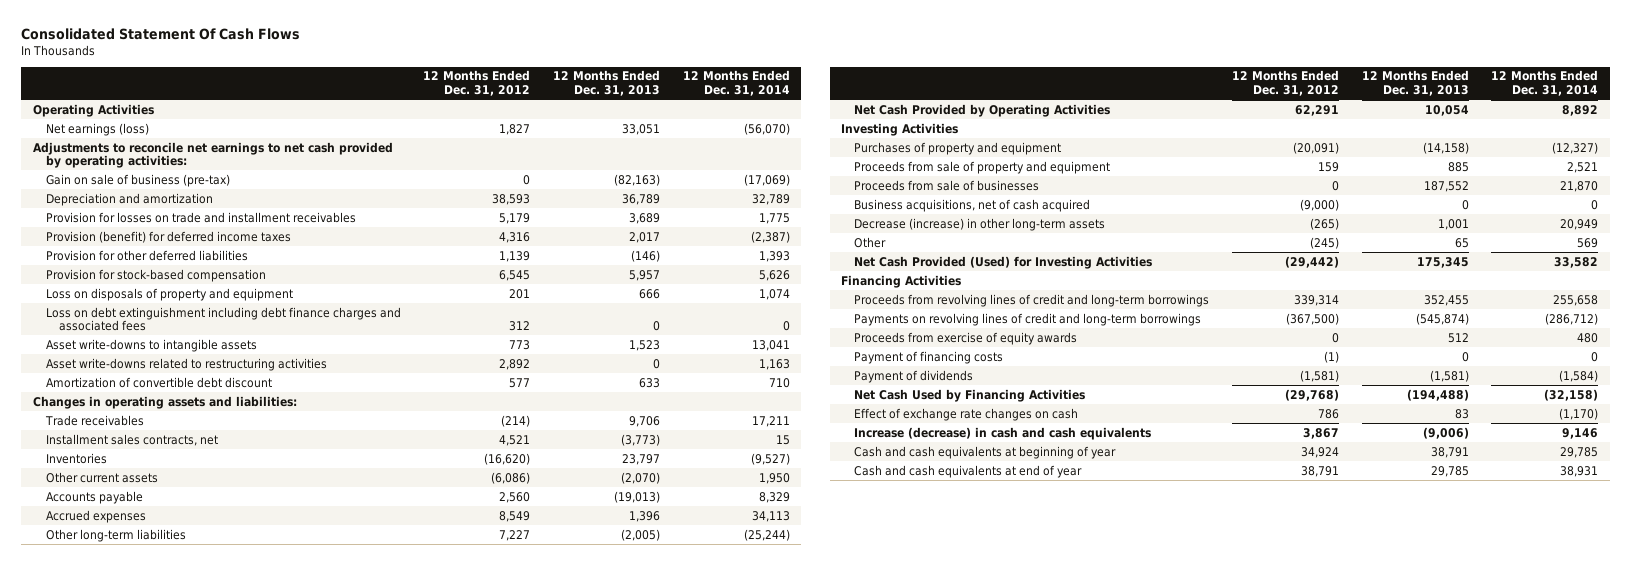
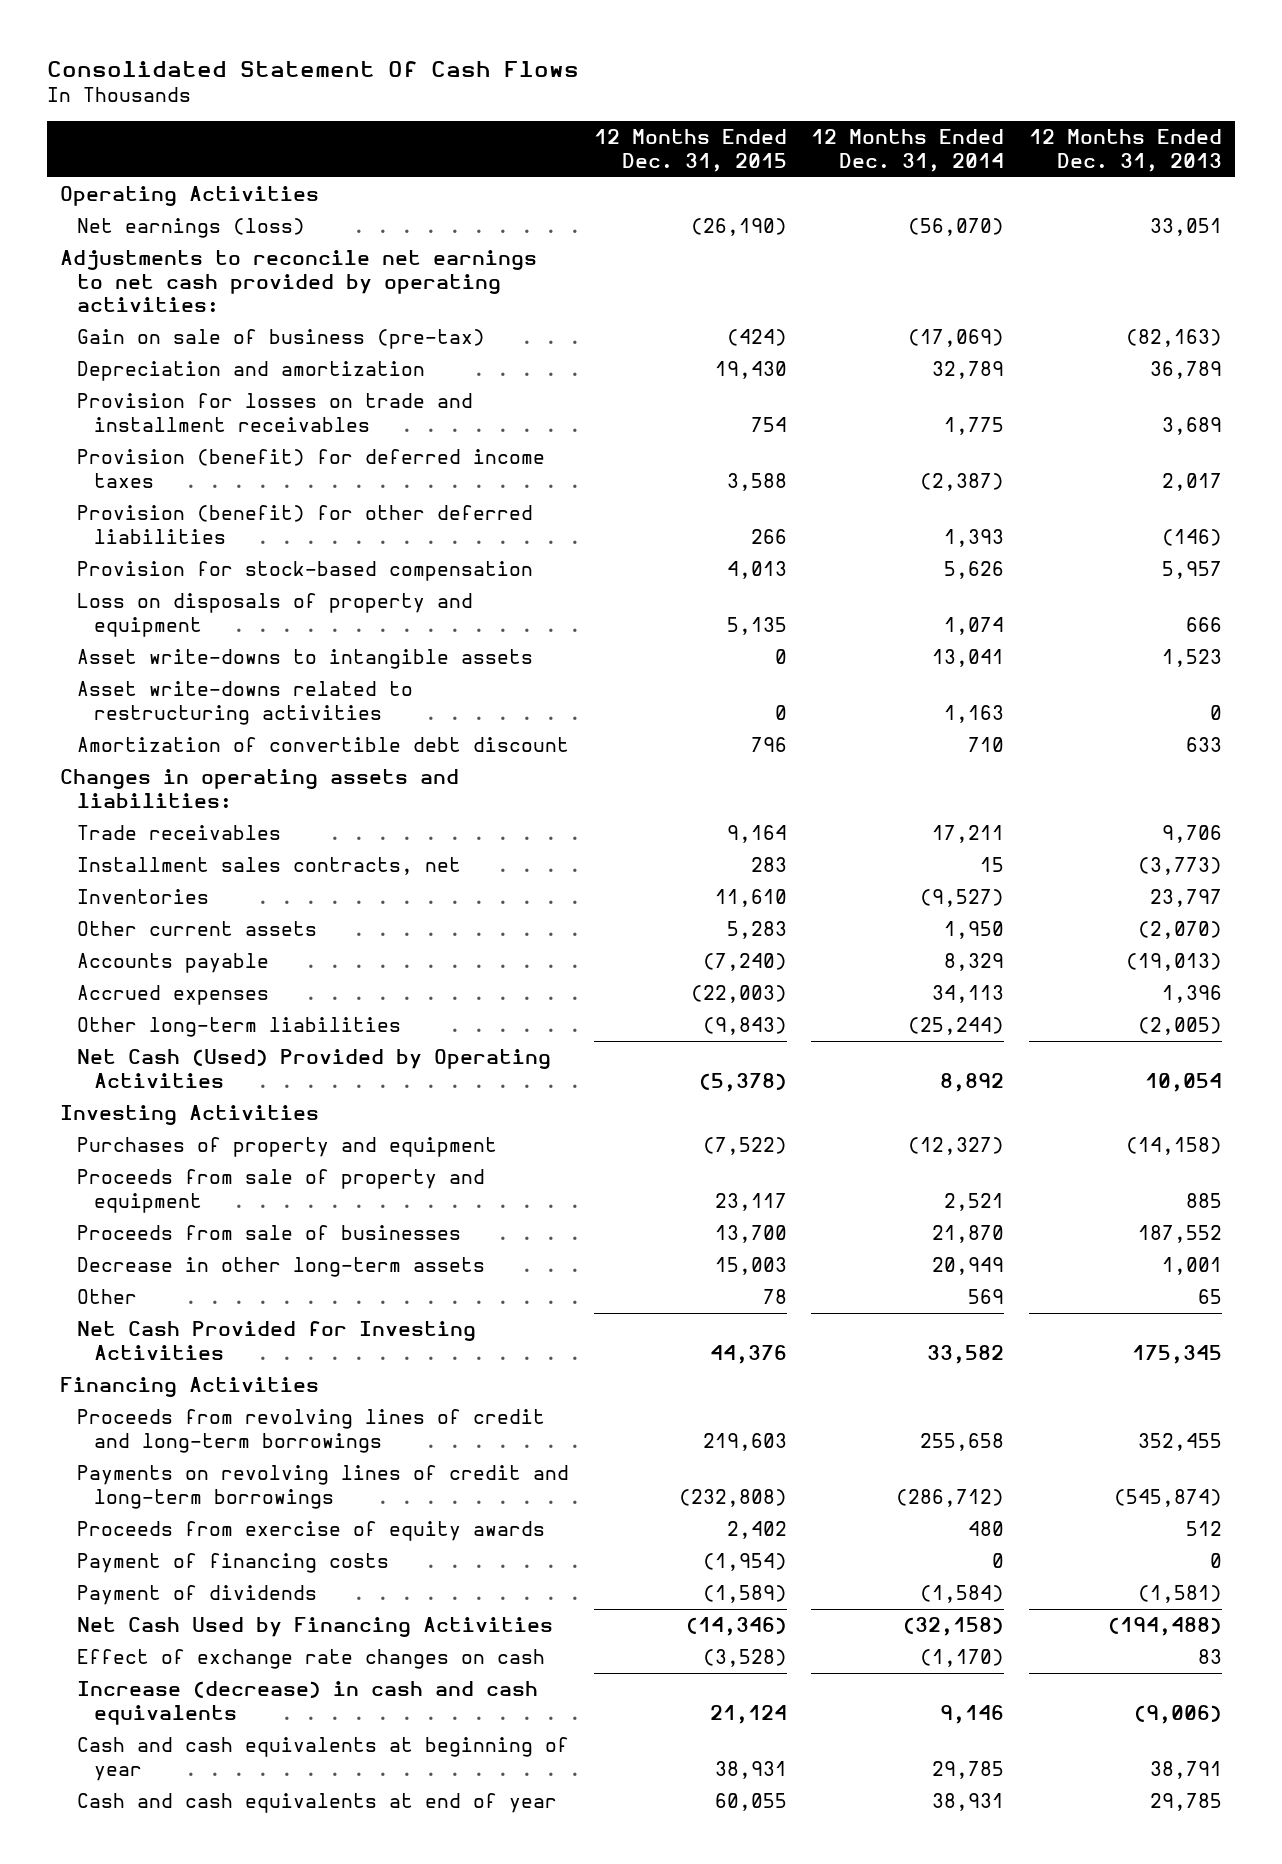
- | 12 Months Ended Dec. 31, 2012 | 12 Months Ended Dec. 31, 2013 | 12 Months Ended Dec. 31, 2014
+ | 12 Months Ended Dec. 31, 2015 | 12 Months Ended Dec. 31, 2014 | 12 Months Ended Dec. 31, 2013
- Provision for other deferred liabilities | 1,139 | (146) | 1,393
+ Provision (benefit) for other deferred liabilities | 266 | 1,393 | (146)
- Loss on debt extinguishment including debt finance charges and associated fees | 312 | 0 | 0
- Net Cash Provided by Operating Activities | 62,291 | 10,054 | 8,892
+ Net Cash (Used) Provided by Operating Activities | (5,378) | 8,892 | 10,054
- Business acquisitions, net of cash acquired | (9,000) | 0 | 0
- Decrease (increase) in other long-term assets | (265) | 1,001 | 20,949
+ Decrease in other long-term assets | 15,003 | 20,949 | 1,001
- Net Cash Provided (Used) for Investing Activities | (29,442) | 175,345 | 33,582
+ Net Cash Provided for Investing Activities | 44,376 | 33,582 | 175,345

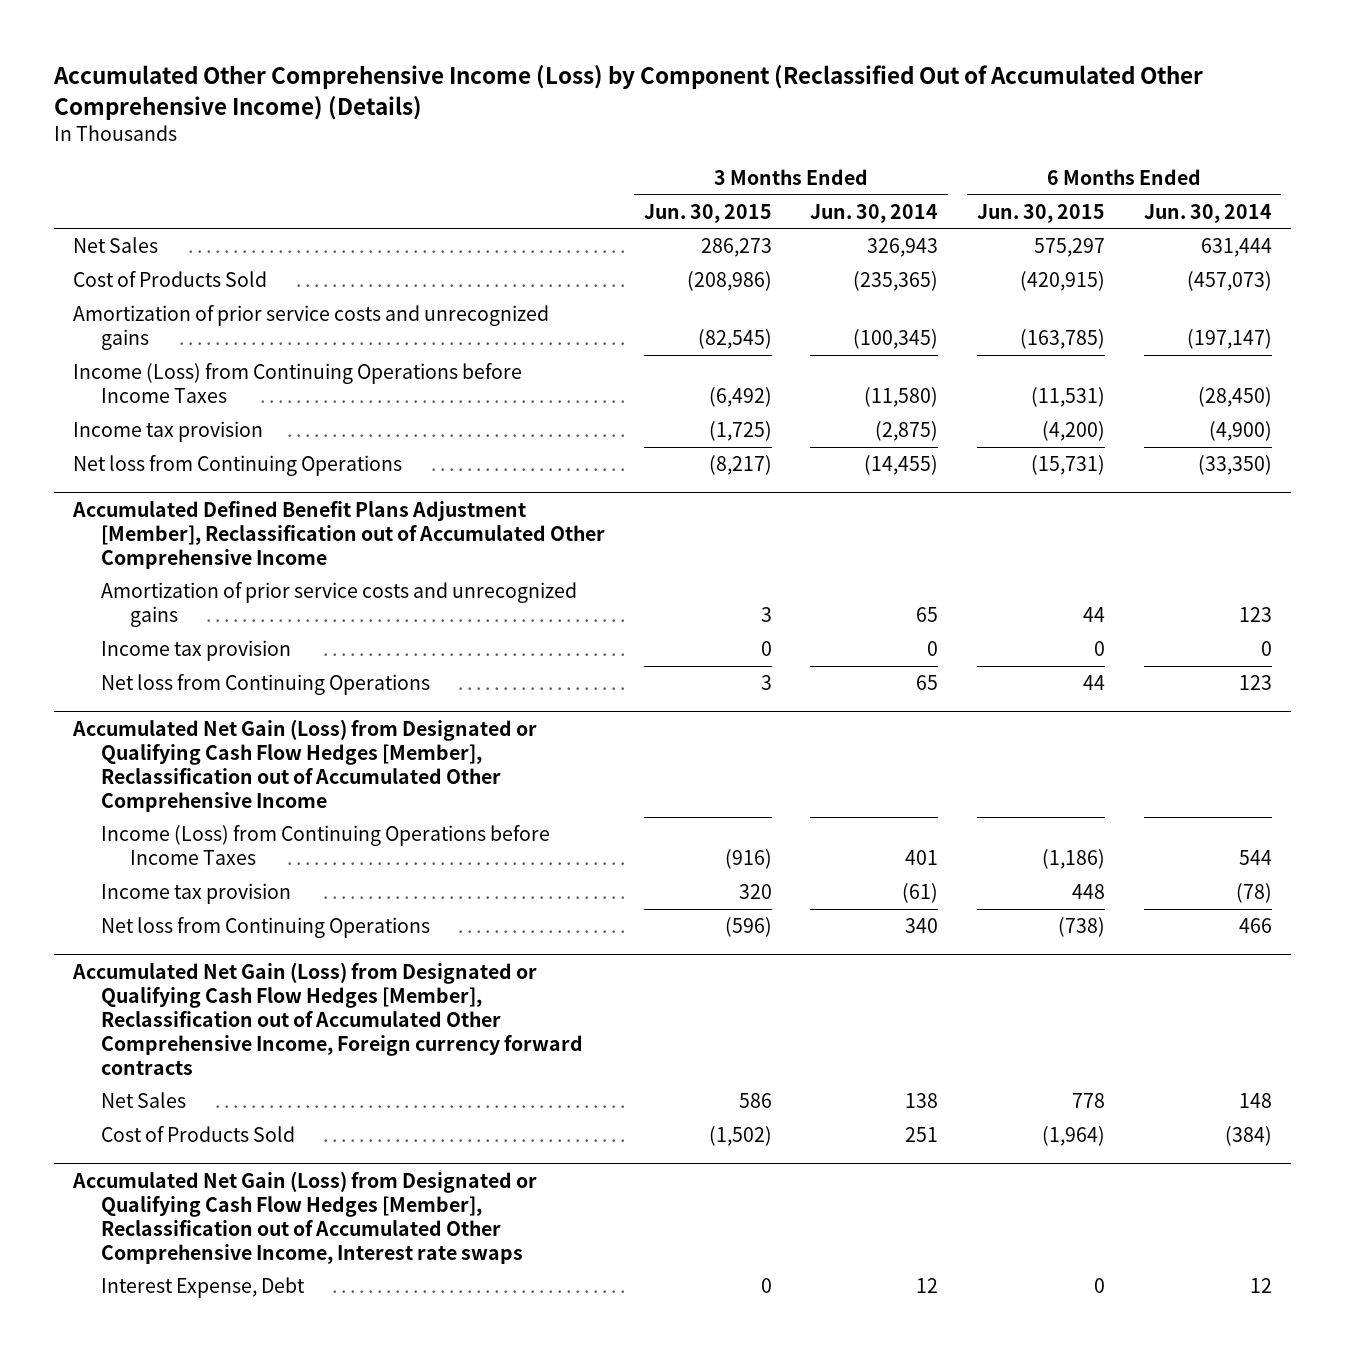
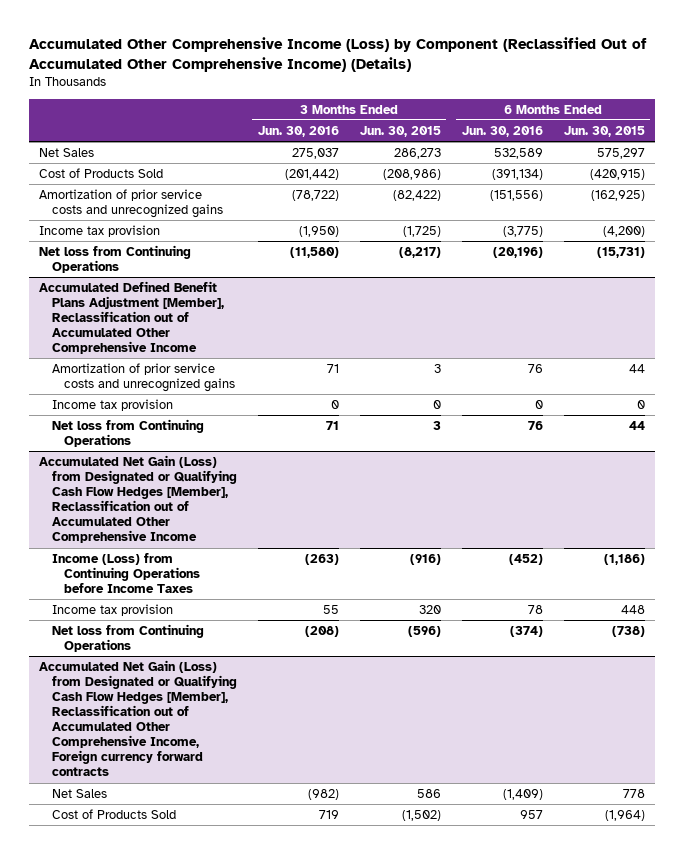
- | 3 Months Ended Jun. 30, 2015 | 3 Months Ended Jun. 30, 2014 | 6 Months Ended Jun. 30, 2015 | 6 Months Ended Jun. 30, 2014
+ | 3 Months Ended Jun. 30, 2016 | 3 Months Ended Jun. 30, 2015 | 6 Months Ended Jun. 30, 2016 | 6 Months Ended Jun. 30, 2015
- Amortization of prior service costs and unrecognized gains | (82,545) | (100,345) | (163,785) | (197,147)
- Income (Loss) from Continuing Operations before Income Taxes | (6,492) | (11,580) | (11,531) | (28,450)
+ Amortization of prior service costs and unrecognized gains | (78,722) | (82,422) | (151,556) | (162,925)
- Accumulated Net Gain (Loss) from Designated or Qualifying Cash Flow Hedges [Member], Reclassification out of Accumulated Other Comprehensive Income, Interest rate swaps
- Interest Expense, Debt | 0 | 12 | 0 | 12

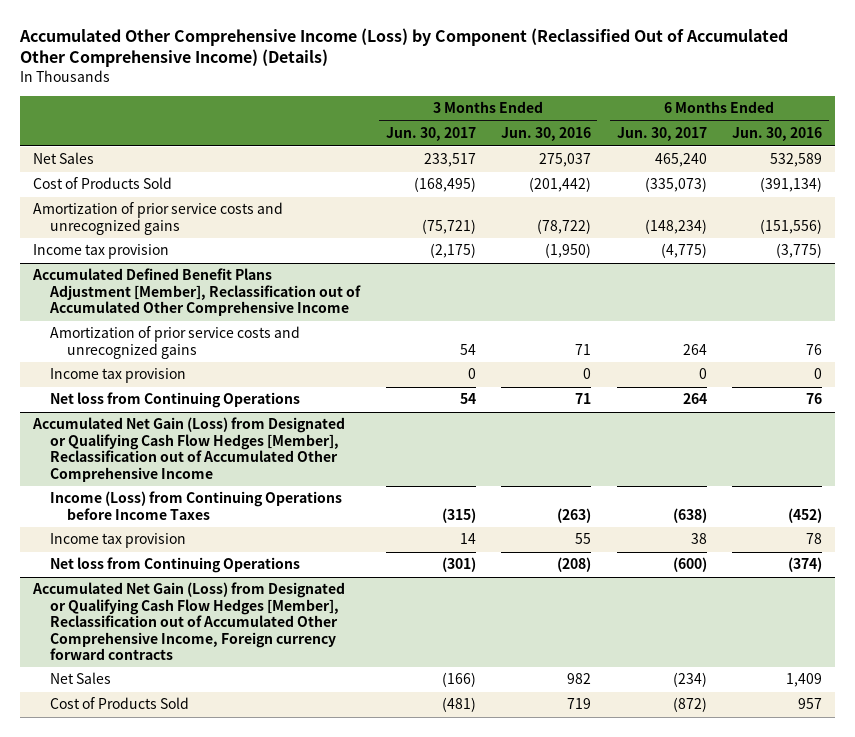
- | 3 Months Ended Jun. 30, 2016 | 3 Months Ended Jun. 30, 2015 | 6 Months Ended Jun. 30, 2016 | 6 Months Ended Jun. 30, 2015
+ | 3 Months Ended Jun. 30, 2017 | 3 Months Ended Jun. 30, 2016 | 6 Months Ended Jun. 30, 2017 | 6 Months Ended Jun. 30, 2016
- Net loss from Continuing Operations | (11,580) | (8,217) | (20,196) | (15,731)
@ Accumulated Net Gain (Loss) from Designated or Qualifying Cash Flow Hedges [Member], Reclassification out of Accumulated Other Comprehensive Income, Foreign currency forward contracts
- Net Sales | (982) | 586 | (1,409) | 778
+ Net Sales | (166) | 982 | (234) | 1,409

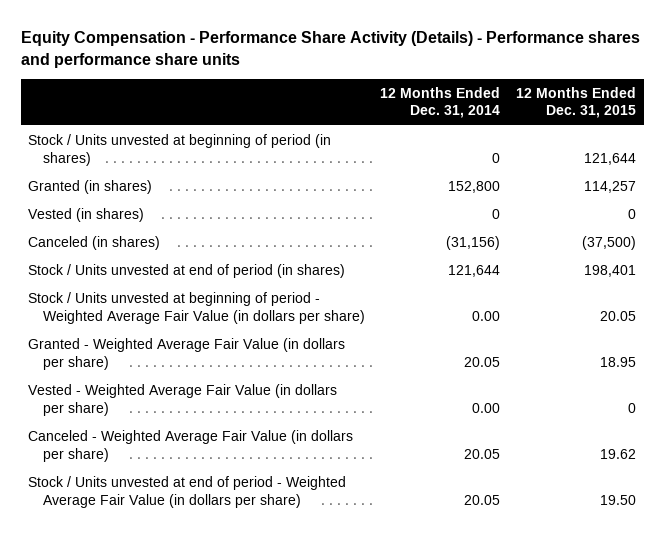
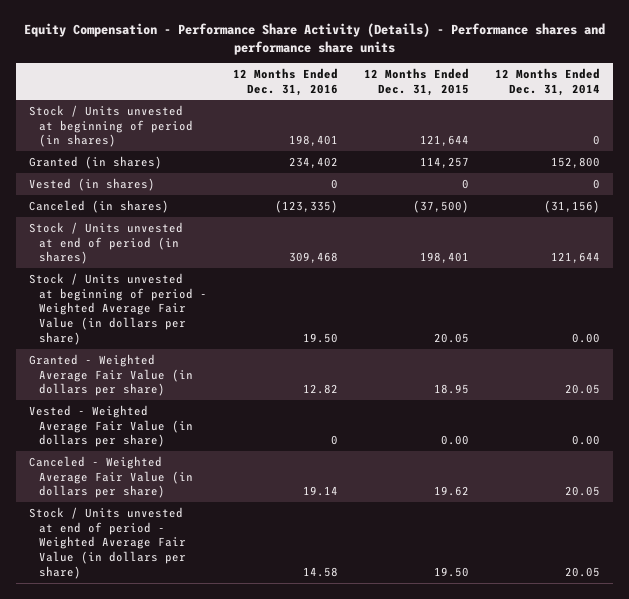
- | 12 Months Ended Dec. 31, 2014 | 12 Months Ended Dec. 31, 2015
+ | 12 Months Ended Dec. 31, 2016 | 12 Months Ended Dec. 31, 2015 | 12 Months Ended Dec. 31, 2014
- Vested - Weighted Average Fair Value (in dollars per share) | 0.00 | 0
+ Vested - Weighted Average Fair Value (in dollars per share) | 0 | 0.00 | 0.00

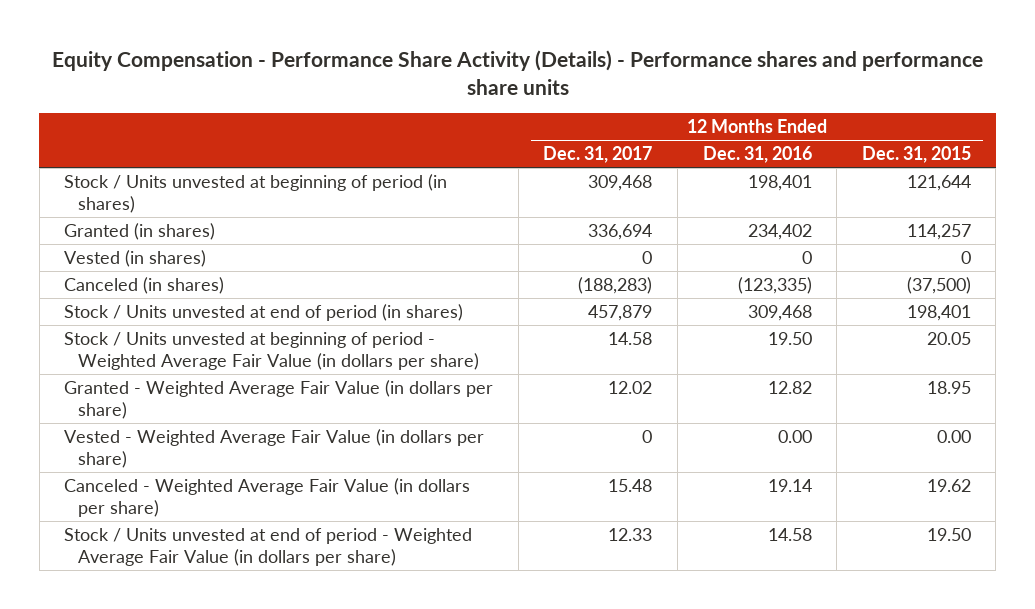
- | 12 Months Ended Dec. 31, 2016 | 12 Months Ended Dec. 31, 2015 | 12 Months Ended Dec. 31, 2014
+ | 12 Months Ended Dec. 31, 2017 | 12 Months Ended Dec. 31, 2016 | 12 Months Ended Dec. 31, 2015
- Vested - Weighted Average Fair Value (in dollars per share) | 0 | 0.00 | 0.00
+ Vested - Weighted Average Fair Value (in dollars per share) | 0 | 0.00 | 0.00

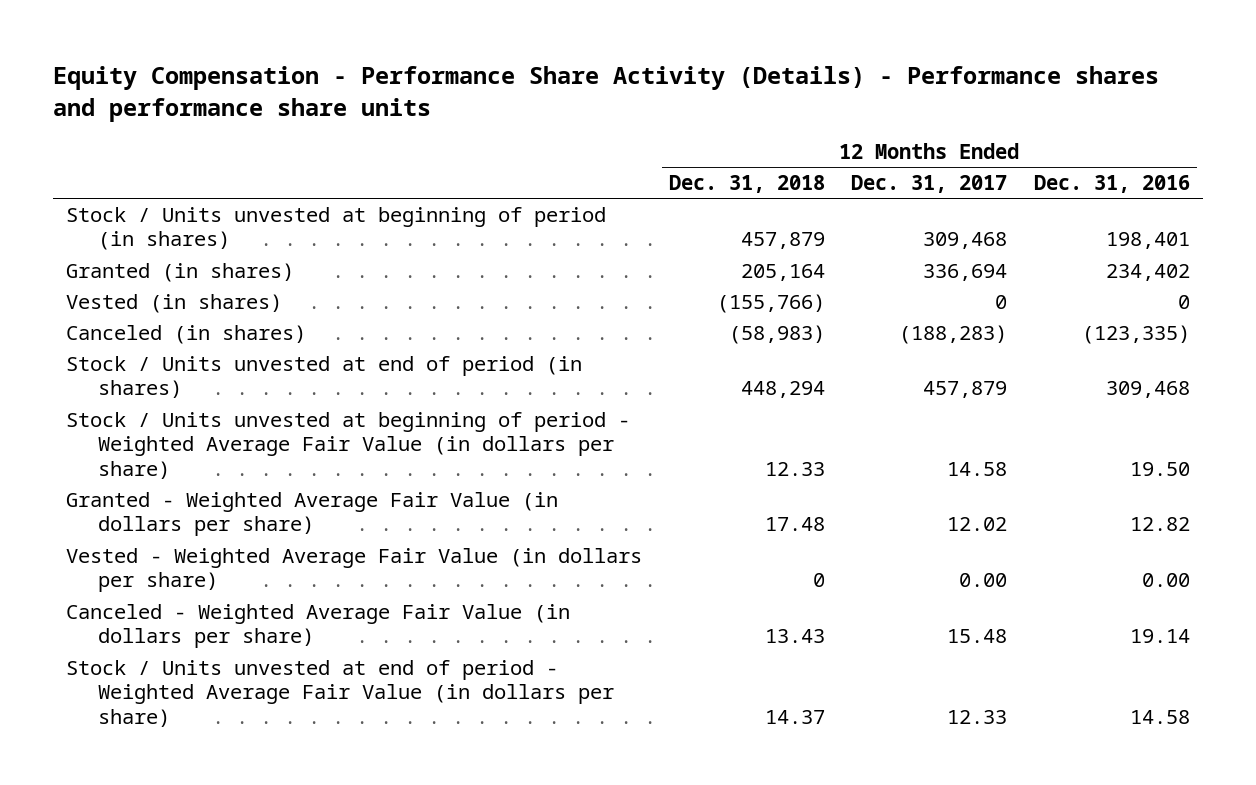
- | 12 Months Ended Dec. 31, 2017 | 12 Months Ended Dec. 31, 2016 | 12 Months Ended Dec. 31, 2015
+ | 12 Months Ended Dec. 31, 2018 | 12 Months Ended Dec. 31, 2017 | 12 Months Ended Dec. 31, 2016
- Vested - Weighted Average Fair Value (in dollars per share) | 0 | 0.00 | 0.00
+ Vested - Weighted Average Fair Value (in dollars per share) | 0 | 0.00 | 0.00

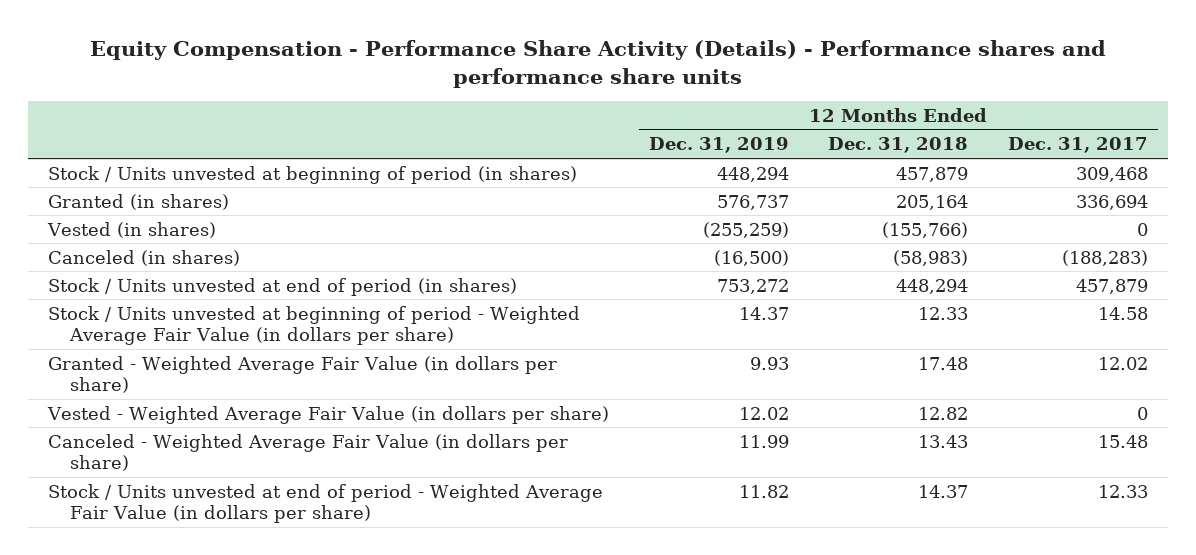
- | 12 Months Ended Dec. 31, 2018 | 12 Months Ended Dec. 31, 2017 | 12 Months Ended Dec. 31, 2016
+ | 12 Months Ended Dec. 31, 2019 | 12 Months Ended Dec. 31, 2018 | 12 Months Ended Dec. 31, 2017
- Vested - Weighted Average Fair Value (in dollars per share) | 0 | 0.00 | 0.00
+ Vested - Weighted Average Fair Value (in dollars per share) | 12.02 | 12.82 | 0

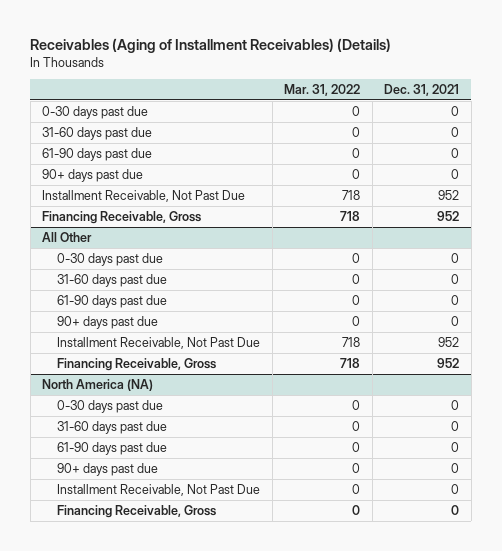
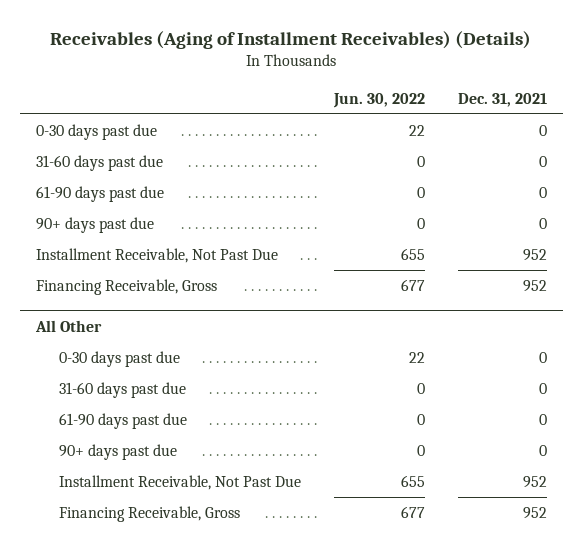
- | Mar. 31, 2022 | Dec. 31, 2021
+ | Jun. 30, 2022 | Dec. 31, 2021
- North America (NA)
- 0-30 days past due | 0 | 0
- 31-60 days past due | 0 | 0
- 61-90 days past due | 0 | 0
- 90+ days past due | 0 | 0
- Installment Receivable, Not Past Due | 0 | 0
- Financing Receivable, Gross | 0 | 0

